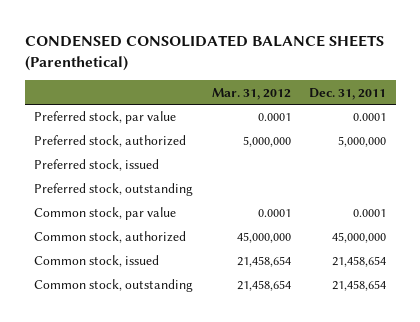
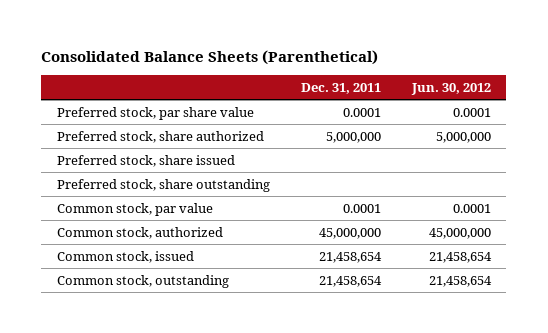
- CONDENSED CONSOLIDATED BALANCE SHEETS (Parenthetical)
+ Consolidated Balance Sheets (Parenthetical)
- | Mar. 31, 2012 | Dec. 31, 2011
+ | Dec. 31, 2011 | Jun. 30, 2012
- Preferred stock, par value | 0.0001 | 0.0001
- Preferred stock, authorized | 5,000,000 | 5,000,000
- Preferred stock, issued
- Preferred stock, outstanding
+ Preferred stock, par share value | 0.0001 | 0.0001
+ Preferred stock, share authorized | 5,000,000 | 5,000,000
+ Preferred stock, share issued
+ Preferred stock, share outstanding

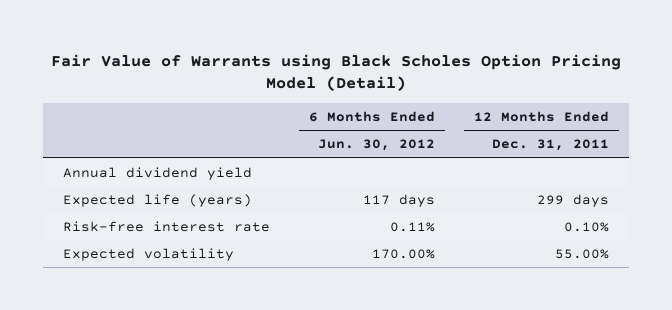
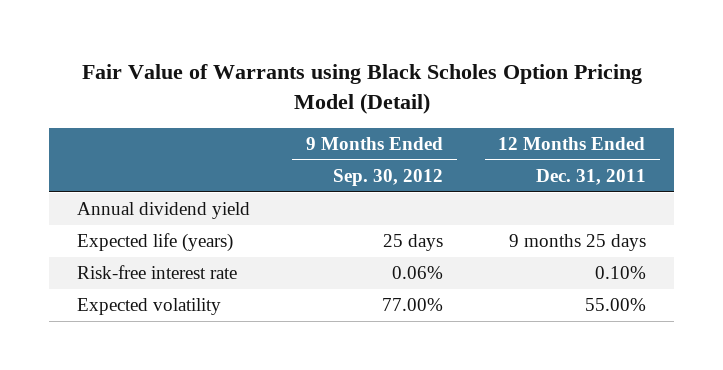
- | 6 Months Ended Jun. 30, 2012 | 12 Months Ended Dec. 31, 2011
+ | 9 Months Ended Sep. 30, 2012 | 12 Months Ended Dec. 31, 2011
- Expected life (years) | 117 days | 299 days
+ Expected life (years) | 25 days | 9 months 25 days

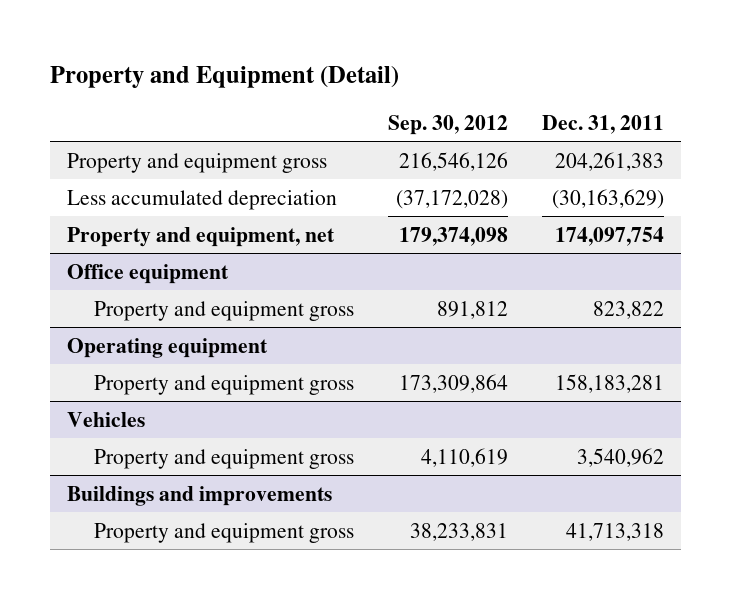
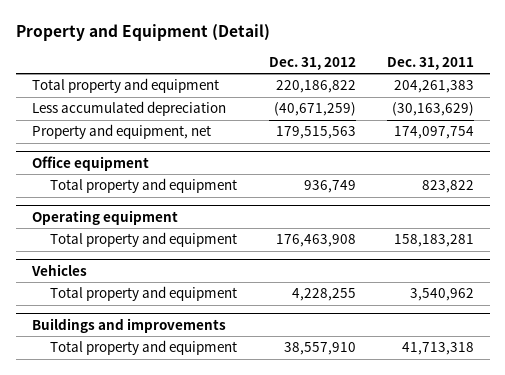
- | Sep. 30, 2012 | Dec. 31, 2011
+ | Dec. 31, 2012 | Dec. 31, 2011
- Property and equipment gross | 216,546,126 | 204,261,383
+ Total property and equipment | 220,186,822 | 204,261,383
@ Office equipment
- Property and equipment gross | 891,812 | 823,822
+ Total property and equipment | 936,749 | 823,822
@ Operating equipment
- Property and equipment gross | 173,309,864 | 158,183,281
+ Total property and equipment | 176,463,908 | 158,183,281
@ Vehicles
- Property and equipment gross | 4,110,619 | 3,540,962
+ Total property and equipment | 4,228,255 | 3,540,962
@ Buildings and improvements
- Property and equipment gross | 38,233,831 | 41,713,318
+ Total property and equipment | 38,557,910 | 41,713,318

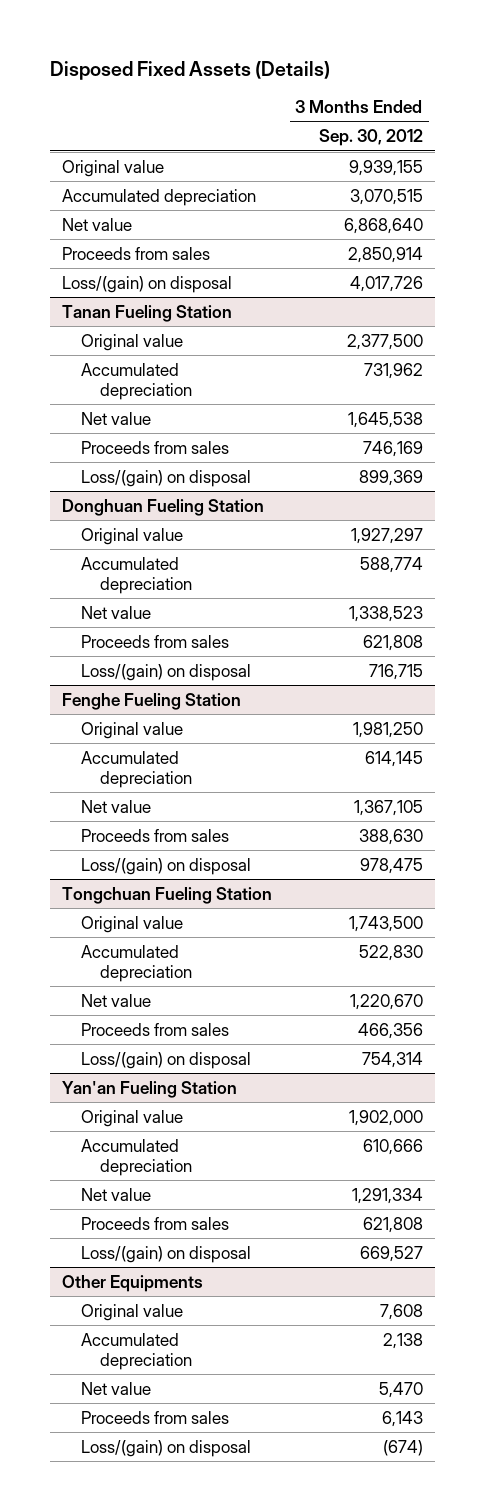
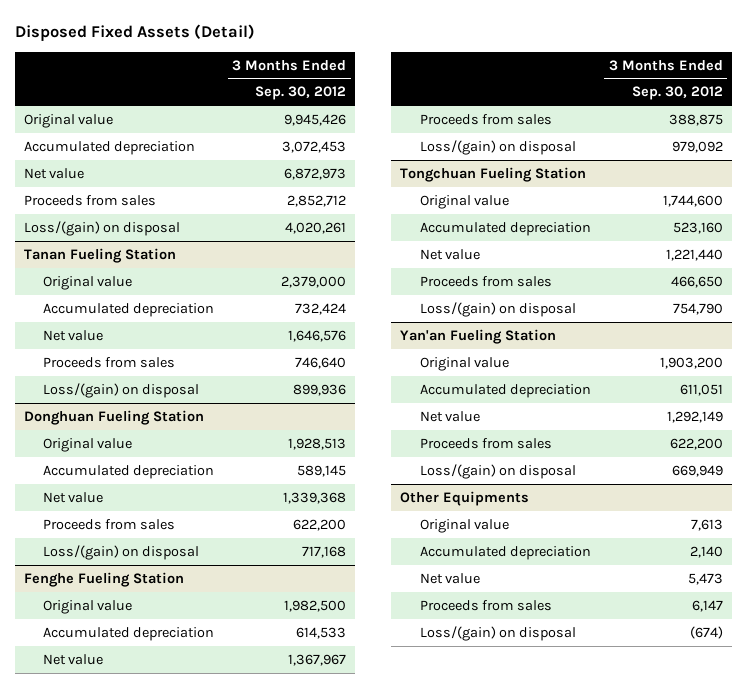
- Disposed Fixed Assets (Details)
+ Disposed Fixed Assets (Detail)
- Original value | 9,939,155
- Accumulated depreciation | 3,070,515
- Net value | 6,868,640
- Proceeds from sales | 2,850,914
- Loss/(gain) on disposal | 4,017,726
+ Original value | 9,945,426
+ Accumulated depreciation | 3,072,453
+ Net value | 6,872,973
+ Proceeds from sales | 2,852,712
+ Loss/(gain) on disposal | 4,020,261
@ Tanan Fueling Station
- Original value | 2,377,500
- Accumulated depreciation | 731,962
- Net value | 1,645,538
- Proceeds from sales | 746,169
- Loss/(gain) on disposal | 899,369
+ Original value | 2,379,000
+ Accumulated depreciation | 732,424
+ Net value | 1,646,576
+ Proceeds from sales | 746,640
+ Loss/(gain) on disposal | 899,936
@ Donghuan Fueling Station
- Original value | 1,927,297
- Accumulated depreciation | 588,774
- Net value | 1,338,523
- Proceeds from sales | 621,808
- Loss/(gain) on disposal | 716,715
+ Original value | 1,928,513
+ Accumulated depreciation | 589,145
+ Net value | 1,339,368
+ Proceeds from sales | 622,200
+ Loss/(gain) on disposal | 717,168
@ Fenghe Fueling Station
- Original value | 1,981,250
- Accumulated depreciation | 614,145
- Net value | 1,367,105
- Proceeds from sales | 388,630
- Loss/(gain) on disposal | 978,475
+ Original value | 1,982,500
+ Accumulated depreciation | 614,533
+ Net value | 1,367,967
+ Proceeds from sales | 388,875
+ Loss/(gain) on disposal | 979,092
@ Tongchuan Fueling Station
- Original value | 1,743,500
- Accumulated depreciation | 522,830
- Net value | 1,220,670
- Proceeds from sales | 466,356
- Loss/(gain) on disposal | 754,314
+ Original value | 1,744,600
+ Accumulated depreciation | 523,160
+ Net value | 1,221,440
+ Proceeds from sales | 466,650
+ Loss/(gain) on disposal | 754,790
@ Yan'an Fueling Station
- Original value | 1,902,000
- Accumulated depreciation | 610,666
- Net value | 1,291,334
- Proceeds from sales | 621,808
- Loss/(gain) on disposal | 669,527
+ Original value | 1,903,200
+ Accumulated depreciation | 611,051
+ Net value | 1,292,149
+ Proceeds from sales | 622,200
+ Loss/(gain) on disposal | 669,949
@ Other Equipments
- Original value | 7,608
- Accumulated depreciation | 2,138
- Net value | 5,470
- Proceeds from sales | 6,143
+ Original value | 7,613
+ Accumulated depreciation | 2,140
+ Net value | 5,473
+ Proceeds from sales | 6,147

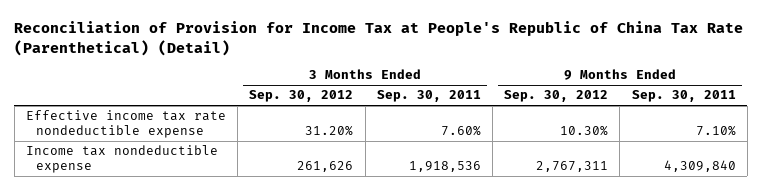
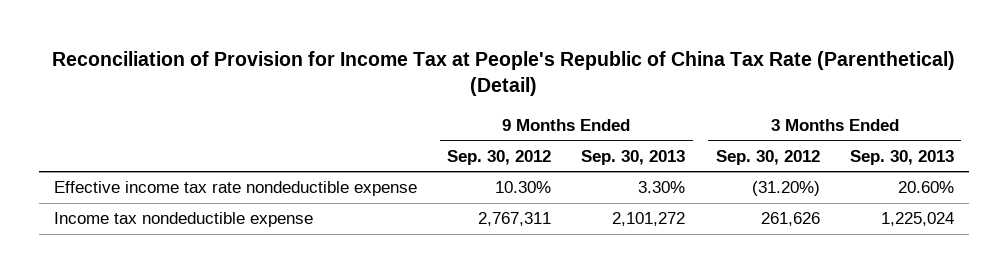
- | 3 Months Ended Sep. 30, 2012 | 3 Months Ended Sep. 30, 2011 | 9 Months Ended Sep. 30, 2012 | 9 Months Ended Sep. 30, 2011
+ | 9 Months Ended Sep. 30, 2012 | 9 Months Ended Sep. 30, 2013 | 3 Months Ended Sep. 30, 2012 | 3 Months Ended Sep. 30, 2013
- Effective income tax rate nondeductible expense | 31.20% | 7.60% | 10.30% | 7.10%
+ Effective income tax rate nondeductible expense | 10.30% | 3.30% | (31.20%) | 20.60%

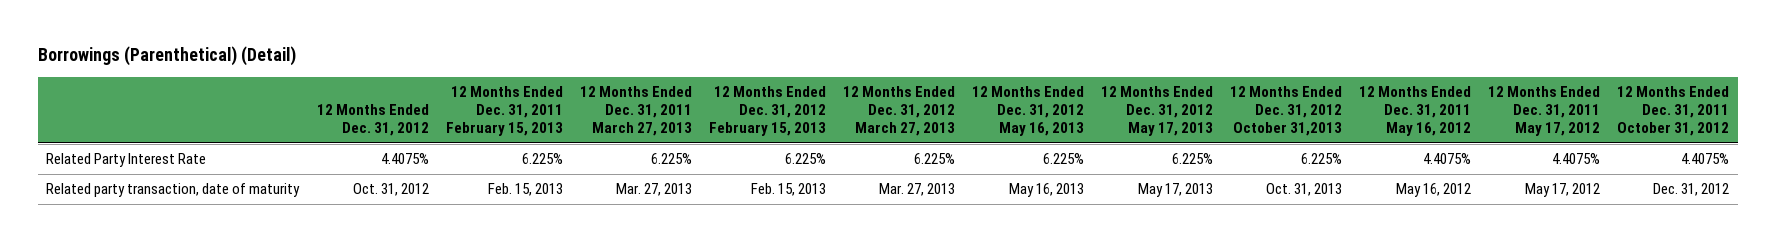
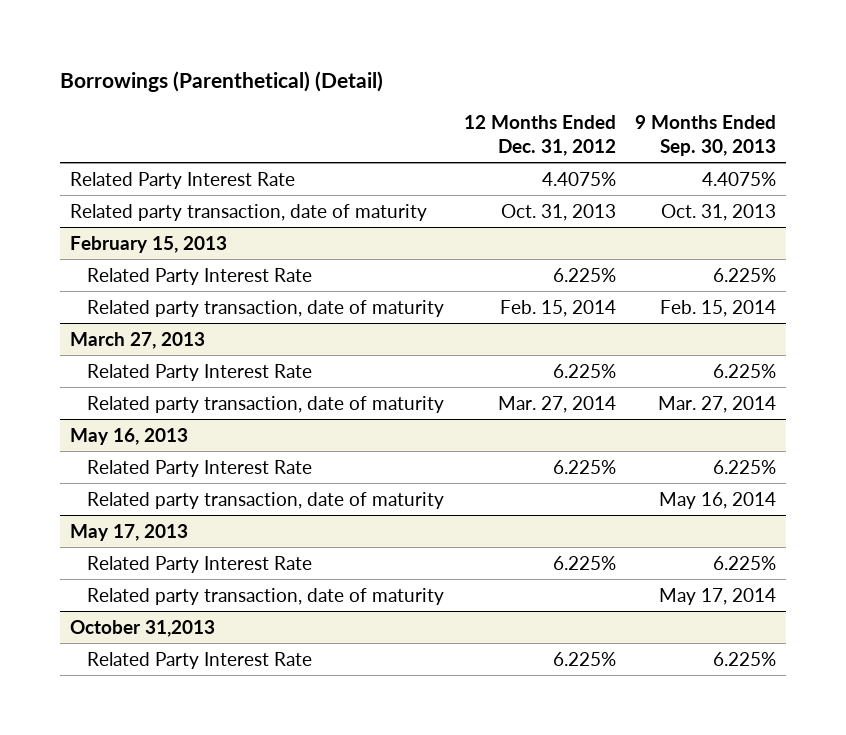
- | 12 Months Ended Dec. 31, 2012 | 12 Months Ended Dec. 31, 2011 February 15, 2013 | 12 Months Ended Dec. 31, 2011 March 27, 2013 | 12 Months Ended Dec. 31, 2012 February 15, 2013 | 12 Months Ended Dec. 31, 2012 March 27, 2013 | 12 Months Ended Dec. 31, 2012 May 16, 2013 | 12 Months Ended Dec. 31, 2012 May 17, 2013 | 12 Months Ended Dec. 31, 2012 October 31,2013 | 12 Months Ended Dec. 31, 2011 May 16, 2012 | 12 Months Ended Dec. 31, 2011 May 17, 2012 | 12 Months Ended Dec. 31, 2011 October 31, 2012
+ | 12 Months Ended Dec. 31, 2012 | 9 Months Ended Sep. 30, 2013
- Related party transaction, date of maturity | Oct. 31, 2012 | Feb. 15, 2013 | Mar. 27, 2013 | Feb. 15, 2013 | Mar. 27, 2013 | May 16, 2013 | May 17, 2013 | Oct. 31, 2013 | May 16, 2012 | May 17, 2012 | Dec. 31, 2012
+ Related party transaction, date of maturity | Oct. 31, 2013 | Oct. 31, 2013
+ February 15, 2013
+ Related Party Interest Rate | 6.225% | 6.225%
+ Related party transaction, date of maturity | Feb. 15, 2014 | Feb. 15, 2014
+ March 27, 2013
+ Related Party Interest Rate | 6.225% | 6.225%
+ Related party transaction, date of maturity | Mar. 27, 2014 | Mar. 27, 2014
+ May 16, 2013
+ Related Party Interest Rate | 6.225% | 6.225%
+ Related party transaction, date of maturity | | May 16, 2014
+ May 17, 2013
+ Related Party Interest Rate | 6.225% | 6.225%
+ Related party transaction, date of maturity | | May 17, 2014
+ October 31,2013
+ Related Party Interest Rate | 6.225% | 6.225%

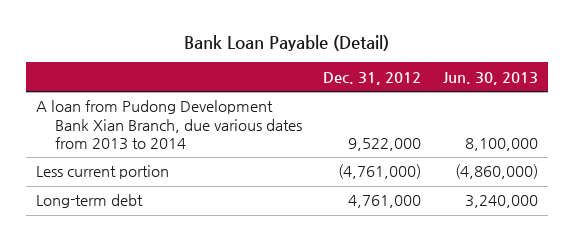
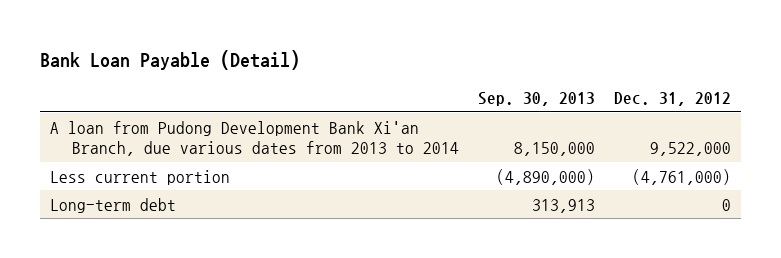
- | Dec. 31, 2012 | Jun. 30, 2013
+ | Sep. 30, 2013 | Dec. 31, 2012
- A loan from Pudong Development Bank Xian Branch, due various dates from 2013 to 2014 | 9,522,000 | 8,100,000
+ A loan from Pudong Development Bank Xi'an Branch, due various dates from 2013 to 2014 | 8,150,000 | 9,522,000
- Long-term debt | 4,761,000 | 3,240,000
+ Long-term debt | 313,913 | 0

